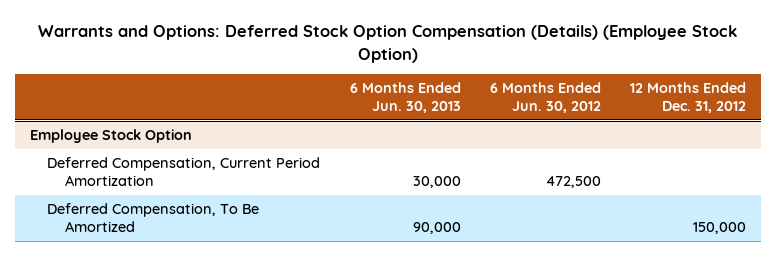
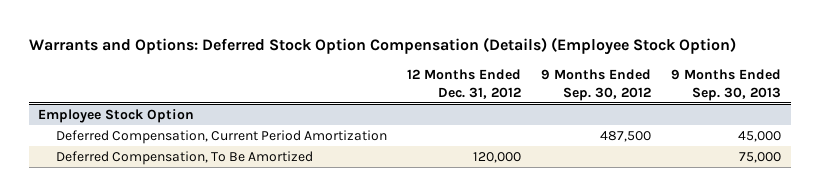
- | 6 Months Ended Jun. 30, 2013 | 6 Months Ended Jun. 30, 2012 | 12 Months Ended Dec. 31, 2012
+ | 12 Months Ended Dec. 31, 2012 | 9 Months Ended Sep. 30, 2012 | 9 Months Ended Sep. 30, 2013
@ Employee Stock Option
- Deferred Compensation, To Be Amortized | 90,000 | | 150,000
+ Deferred Compensation, To Be Amortized | 120,000 | | 75,000

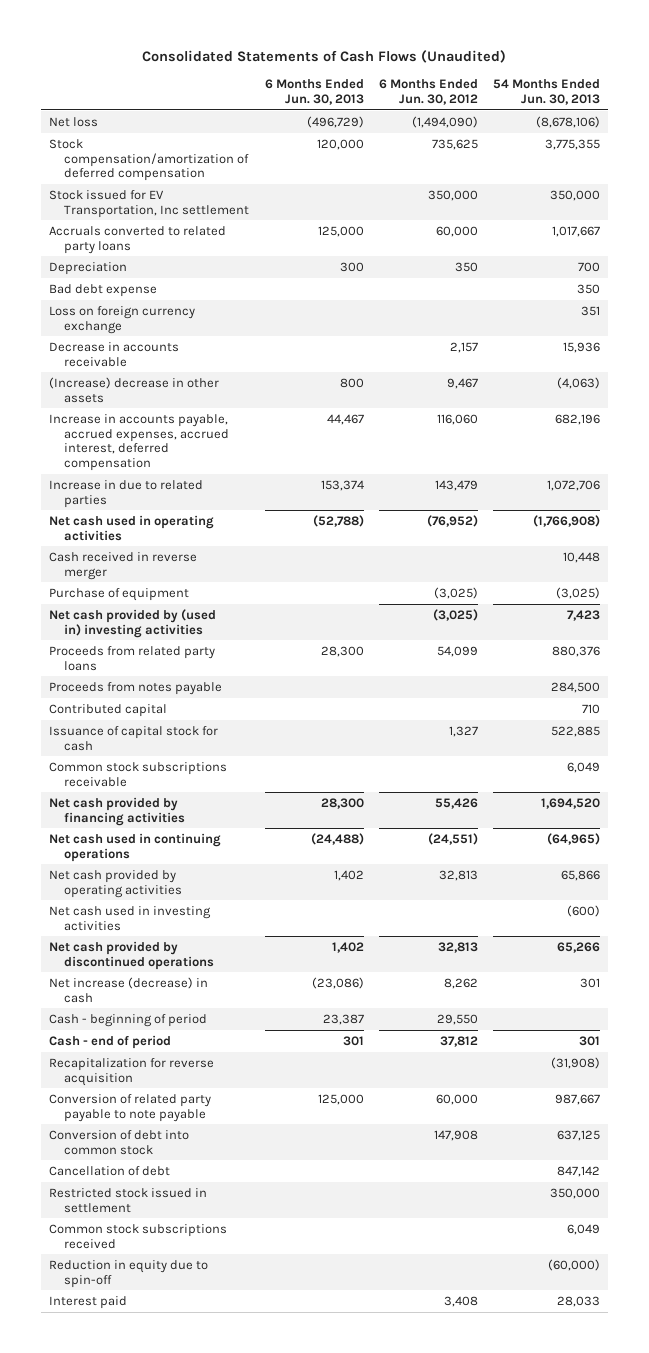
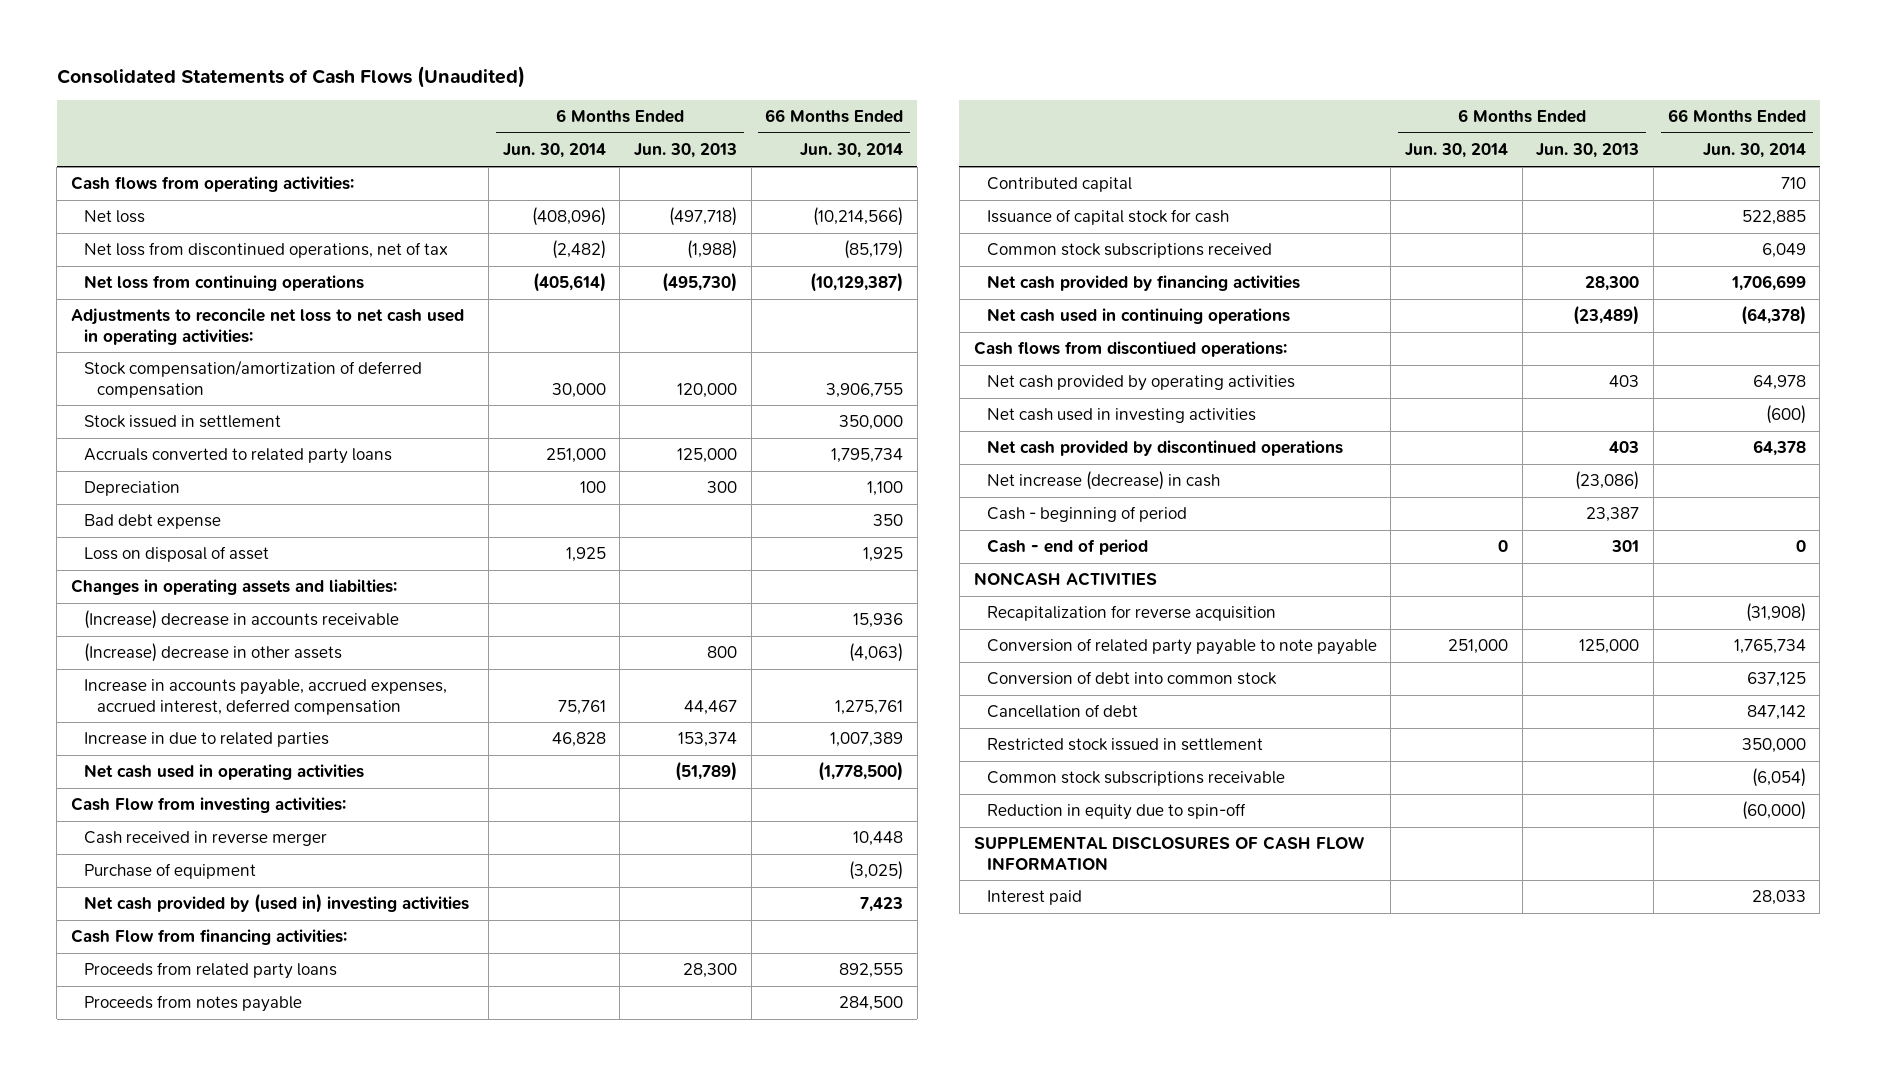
- | 6 Months Ended Jun. 30, 2013 | 6 Months Ended Jun. 30, 2012 | 54 Months Ended Jun. 30, 2013
+ | 6 Months Ended Jun. 30, 2014 | 6 Months Ended Jun. 30, 2013 | 66 Months Ended Jun. 30, 2014
- Net loss | (496,729) | (1,494,090) | (8,678,106)
+ Cash flows from operating activities:
+ Net loss | (408,096) | (497,718) | (10,214,566)
+ Net loss from discontinued operations, net of tax | (2,482) | (1,988) | (85,179)
+ Net loss from continuing operations | (405,614) | (495,730) | (10,129,387)
+ Adjustments to reconcile net loss to net cash used in operating activities:
- Stock issued for EV Transportation, Inc settlement | | 350,000 | 350,000
+ Stock issued in settlement | | | 350,000
- Loss on foreign currency exchange | | | 351
- Decrease in accounts receivable | | 2,157 | 15,936
+ Loss on disposal of asset | 1,925 | | 1,925
+ Changes in operating assets and liabilties:
+ (Increase) decrease in accounts receivable | | | 15,936
- Net cash used in operating activities | (52,788) | (76,952) | (1,766,908)
+ Net cash used in operating activities | | (51,789) | (1,778,500)
+ Cash Flow from investing activities:
+ Cash Flow from financing activities:
moved up: Common stock subscriptions received | | | 6,049
- Net cash used in continuing operations | (24,488) | (24,551) | (64,965)
- Net cash provided by operating activities | 1,402 | 32,813 | 65,866
+ Net cash used in continuing operations | | (23,489) | (64,378)
+ Cash flows from discontiued operations:
+ Net cash provided by operating activities | | 403 | 64,978
- Net cash provided by discontinued operations | 1,402 | 32,813 | 65,266
+ Net cash provided by discontinued operations | | 403 | 64,378
+ NONCASH ACTIVITIES
moved down: Common stock subscriptions receivable | | | (6,054)
+ SUPPLEMENTAL DISCLOSURES OF CASH FLOW INFORMATION

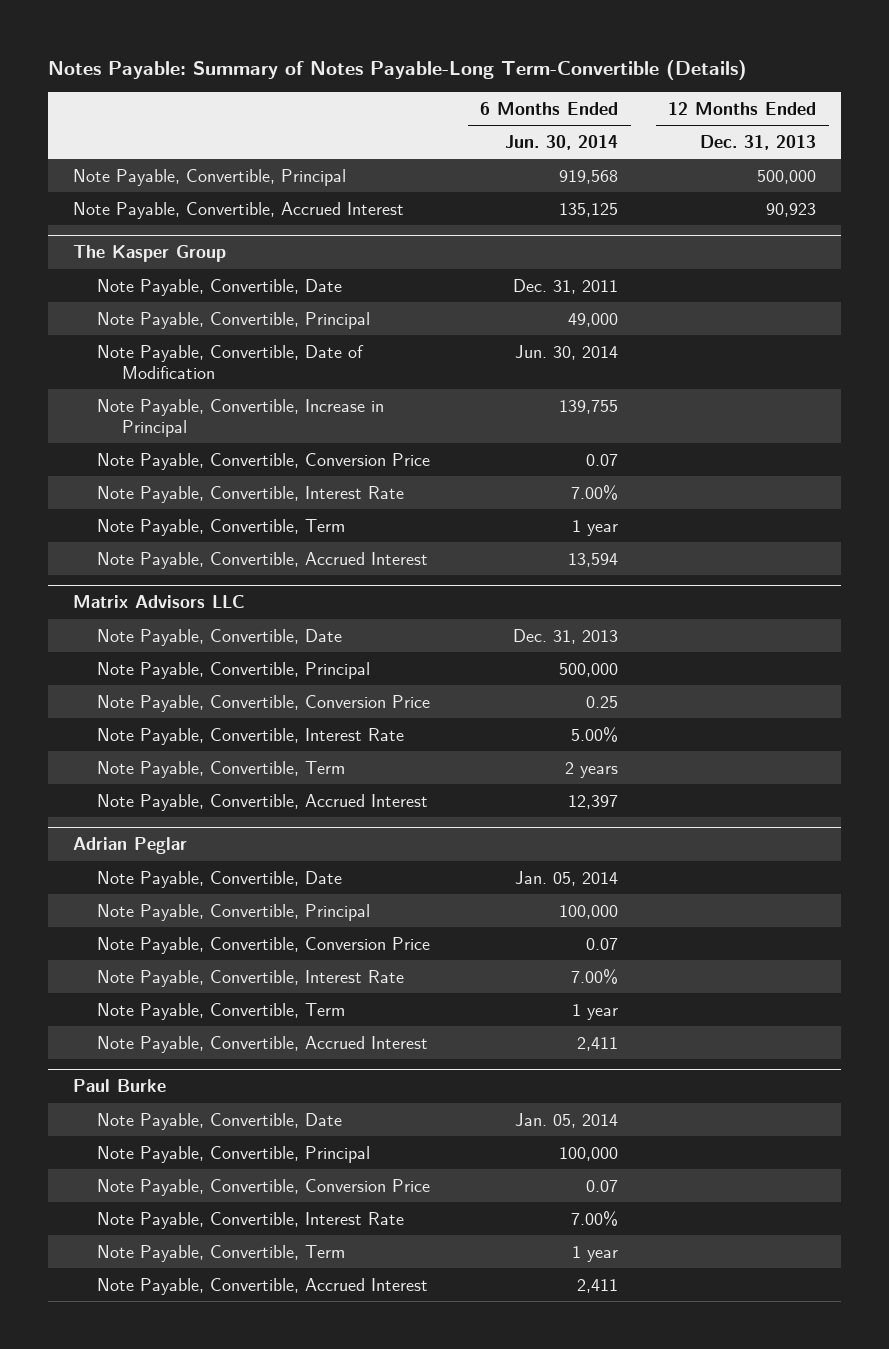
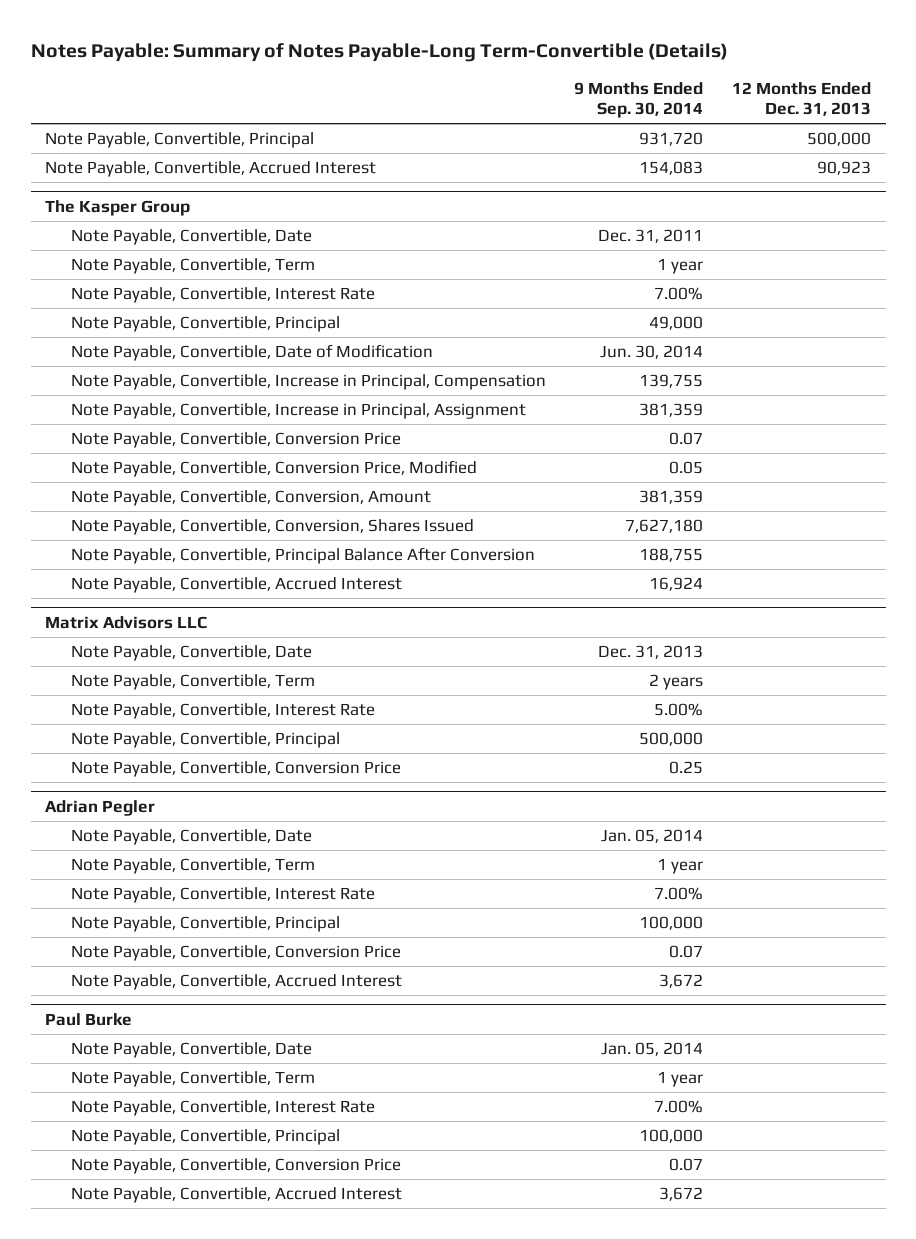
- | 6 Months Ended Jun. 30, 2014 | 12 Months Ended Dec. 31, 2013
+ | 9 Months Ended Sep. 30, 2014 | 12 Months Ended Dec. 31, 2013
@ The Kasper Group
moved up: Note Payable, Convertible, Term | 1 year |
moved up: Note Payable, Convertible, Interest Rate | 7.00% |
- Note Payable, Convertible, Increase in Principal | 139,755 |
+ Note Payable, Convertible, Increase in Principal, Compensation | 139,755 |
+ Note Payable, Convertible, Increase in Principal, Assignment | 381,359 |
+ Note Payable, Convertible, Conversion Price, Modified | 0.05 |
+ Note Payable, Convertible, Conversion, Amount | 381,359 |
+ Note Payable, Convertible, Conversion, Shares Issued | 7,627,180 |
+ Note Payable, Convertible, Principal Balance After Conversion | 188,755 |
@ Matrix Advisors LLC
moved up: Note Payable, Convertible, Term | 2 years |
moved up: Note Payable, Convertible, Interest Rate | 5.00% |
- Note Payable, Convertible, Accrued Interest | 12,397 |
- Adrian Peglar
- Note Payable, Convertible, Date | Jan. 05, 2014 |
- Note Payable, Convertible, Principal | 100,000 |
- Note Payable, Convertible, Conversion Price | 0.07 |
- Note Payable, Convertible, Interest Rate | 7.00% |
- Note Payable, Convertible, Term | 1 year |
- Note Payable, Convertible, Accrued Interest | 2,411 |
+ Adrian Pegler
+ Note Payable, Convertible, Date | Jan. 05, 2014 |
+ Note Payable, Convertible, Term | 1 year |
+ Note Payable, Convertible, Interest Rate | 7.00% |
+ Note Payable, Convertible, Principal | 100,000 |
+ Note Payable, Convertible, Conversion Price | 0.07 |
+ Note Payable, Convertible, Accrued Interest | 3,672 |
@ Paul Burke
moved up: Note Payable, Convertible, Term | 1 year |
moved up: Note Payable, Convertible, Interest Rate | 7.00% |

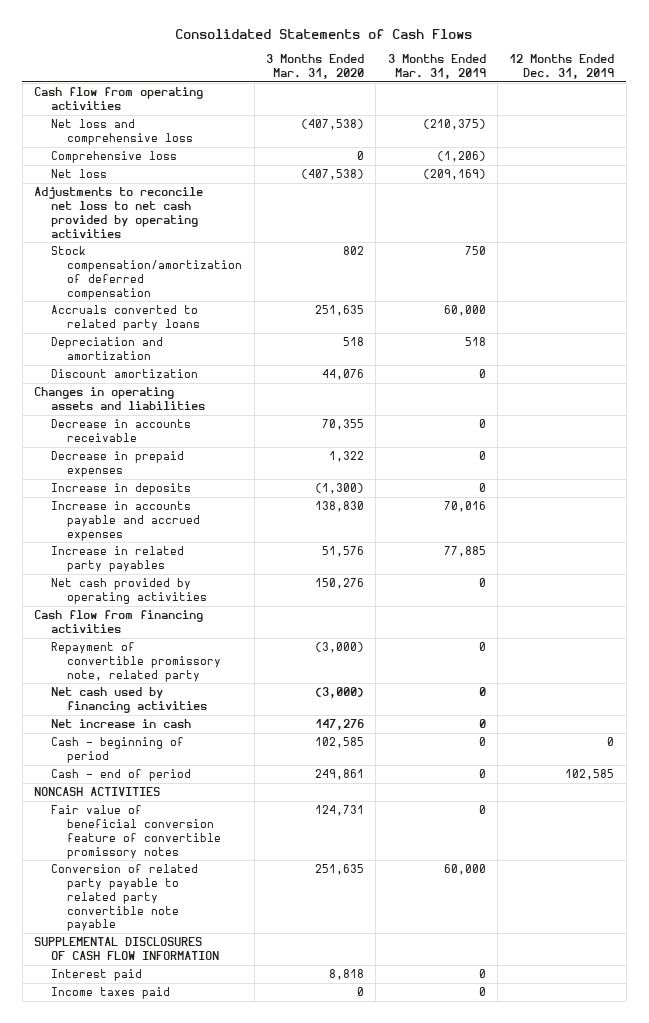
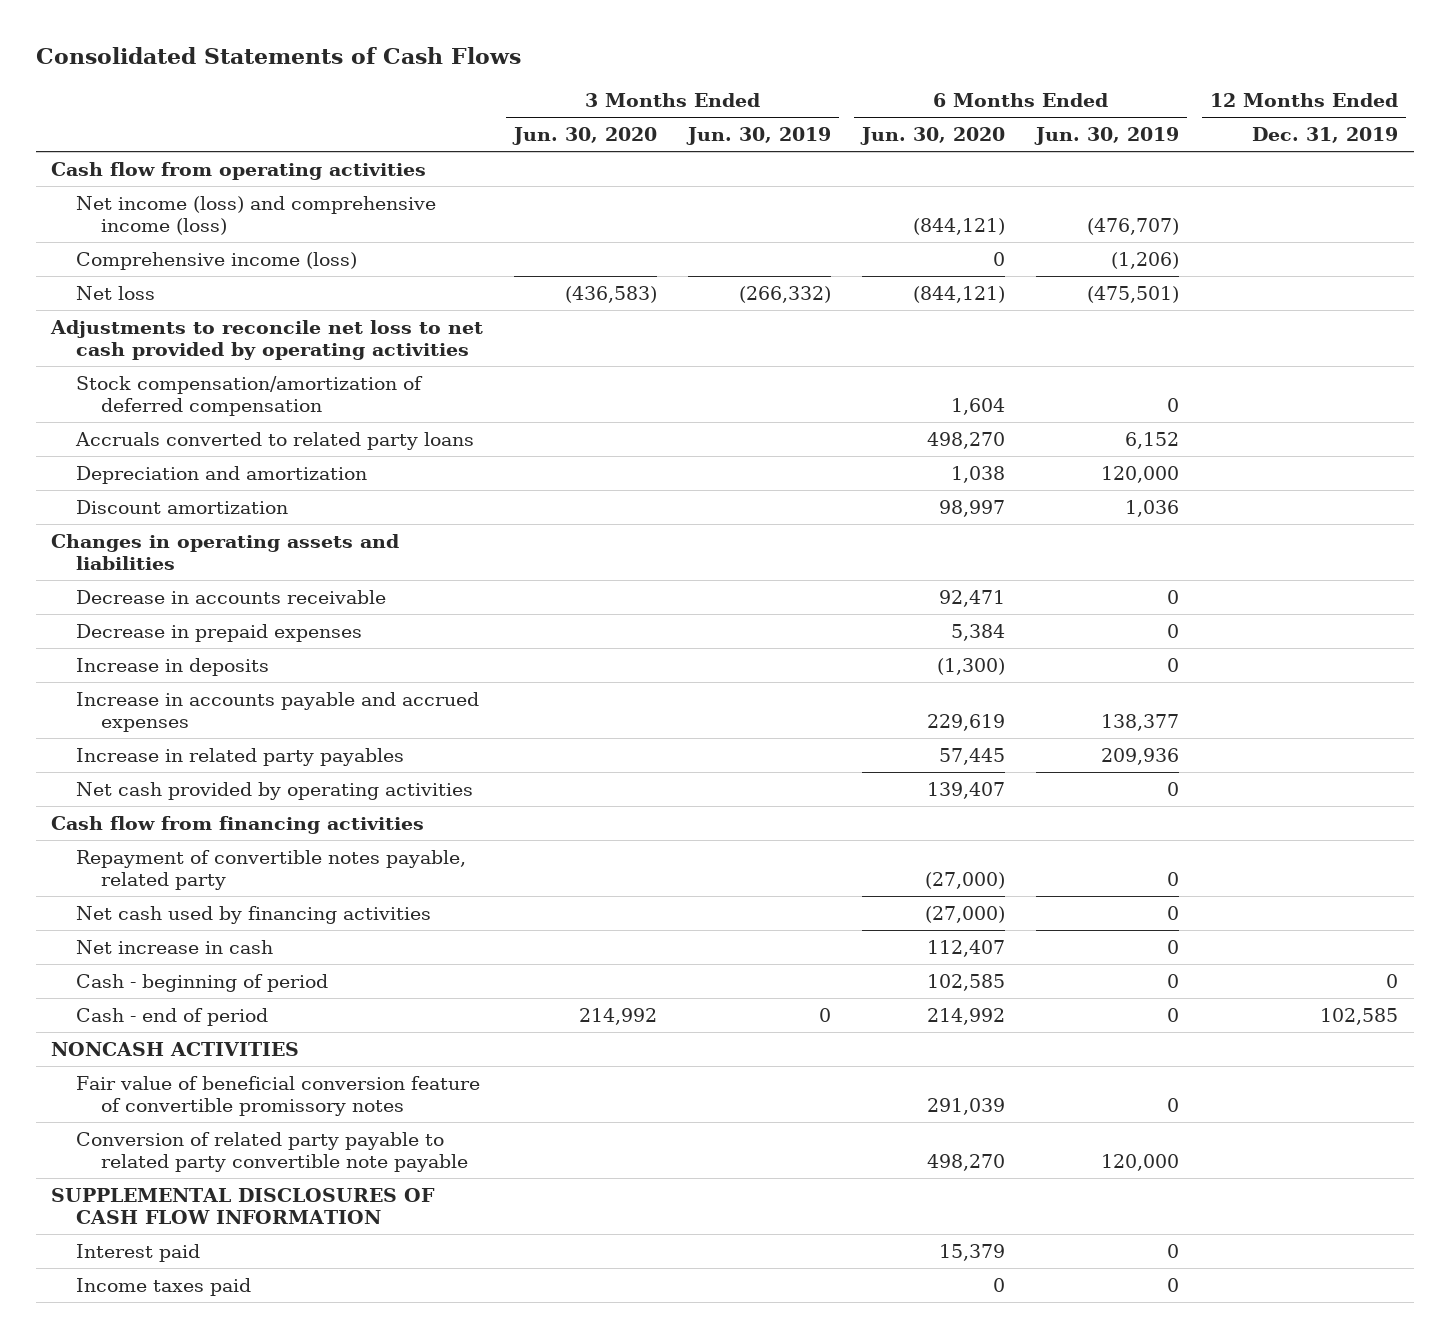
- | 3 Months Ended Mar. 31, 2020 | 3 Months Ended Mar. 31, 2019 | 12 Months Ended Dec. 31, 2019
+ | 3 Months Ended Jun. 30, 2020 | 3 Months Ended Jun. 30, 2019 | 6 Months Ended Jun. 30, 2020 | 6 Months Ended Jun. 30, 2019 | 12 Months Ended Dec. 31, 2019
- Net loss and comprehensive loss | (407,538) | (210,375) |
- Comprehensive loss | 0 | (1,206) |
+ Net income (loss) and comprehensive income (loss) | | | (844,121) | (476,707) |
+ Comprehensive income (loss) | | | 0 | (1,206) |
- Repayment of convertible promissory note, related party | (3,000) | 0 |
+ Repayment of convertible notes payable, related party | | | (27,000) | 0 |

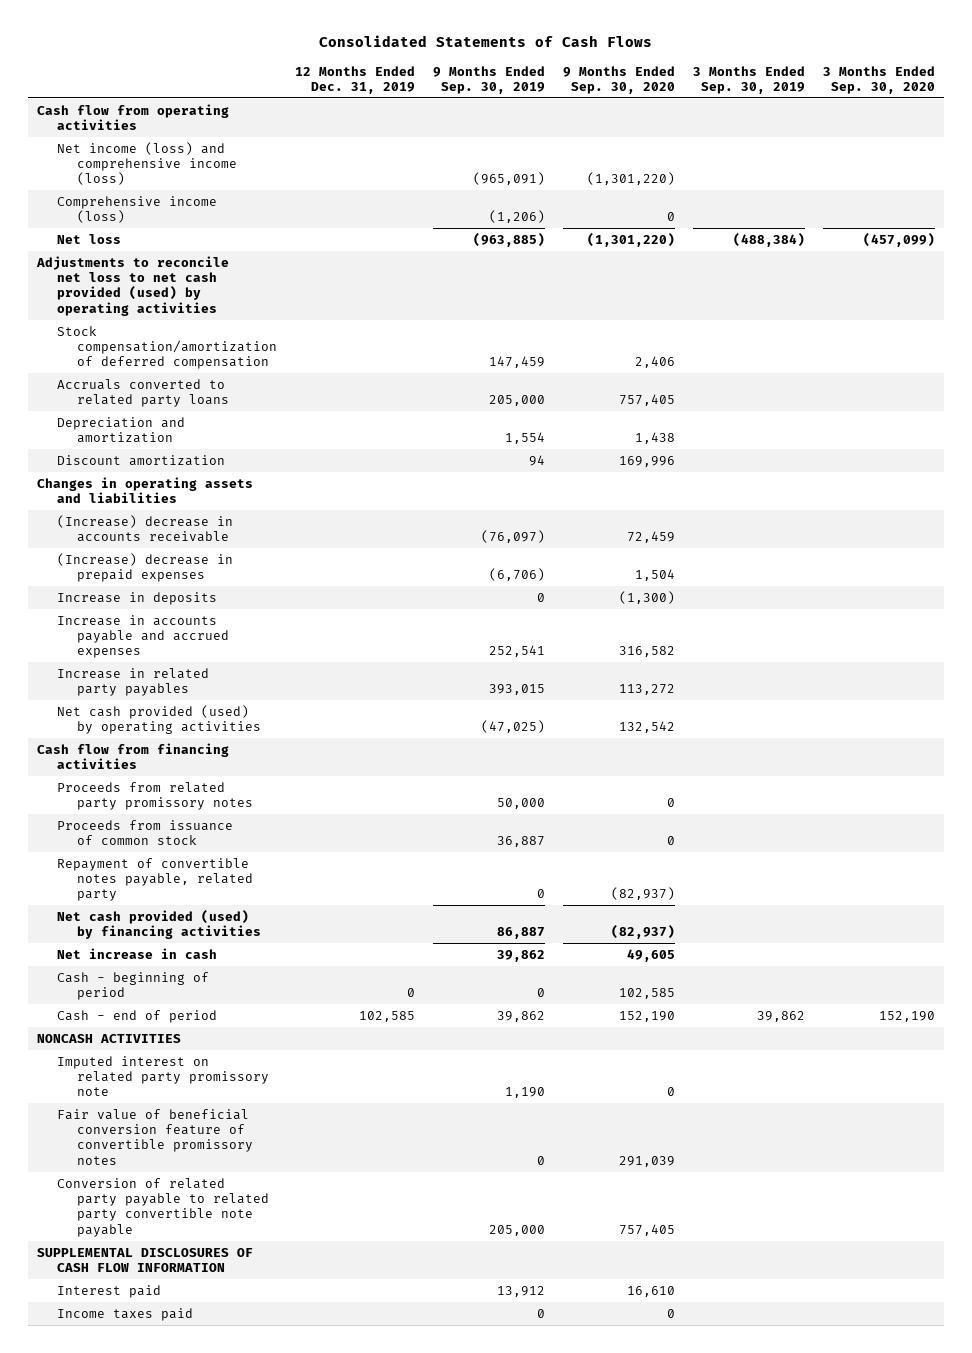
- | 3 Months Ended Jun. 30, 2020 | 3 Months Ended Jun. 30, 2019 | 6 Months Ended Jun. 30, 2020 | 6 Months Ended Jun. 30, 2019 | 12 Months Ended Dec. 31, 2019
+ | 12 Months Ended Dec. 31, 2019 | 9 Months Ended Sep. 30, 2019 | 9 Months Ended Sep. 30, 2020 | 3 Months Ended Sep. 30, 2019 | 3 Months Ended Sep. 30, 2020
- Adjustments to reconcile net loss to net cash provided by operating activities
+ Adjustments to reconcile net loss to net cash provided (used) by operating activities
- Decrease in accounts receivable | | | 92,471 | 0 |
- Decrease in prepaid expenses | | | 5,384 | 0 |
+ (Increase) decrease in accounts receivable | | (76,097) | 72,459 | |
+ (Increase) decrease in prepaid expenses | | (6,706) | 1,504 | |
- Net cash provided by operating activities | | | 139,407 | 0 |
+ Net cash provided (used) by operating activities | | (47,025) | 132,542 | |
+ Proceeds from related party promissory notes | | 50,000 | 0 | |
+ Proceeds from issuance of common stock | | 36,887 | 0 | |
- Net cash used by financing activities | | | (27,000) | 0 |
+ Net cash provided (used) by financing activities | | 86,887 | (82,937) | |
+ Imputed interest on related party promissory note | | 1,190 | 0 | |

